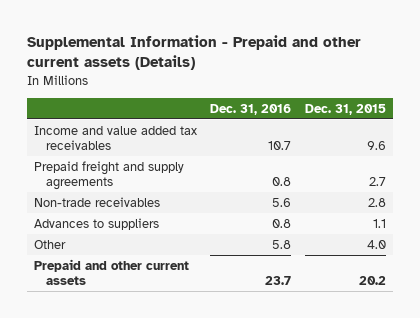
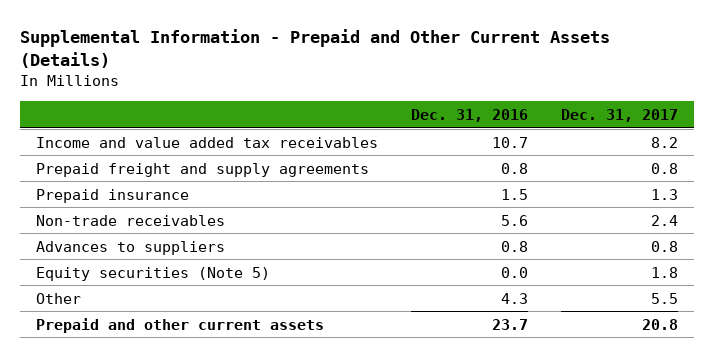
- Supplemental Information - Prepaid and other current assets (Details)
+ Supplemental Information - Prepaid and Other Current Assets (Details)
- | Dec. 31, 2016 | Dec. 31, 2015
+ | Dec. 31, 2016 | Dec. 31, 2017
+ Prepaid insurance | 1.5 | 1.3
- Other | 5.8 | 4.0
+ Equity securities (Note 5) | 0.0 | 1.8
+ Other | 4.3 | 5.5

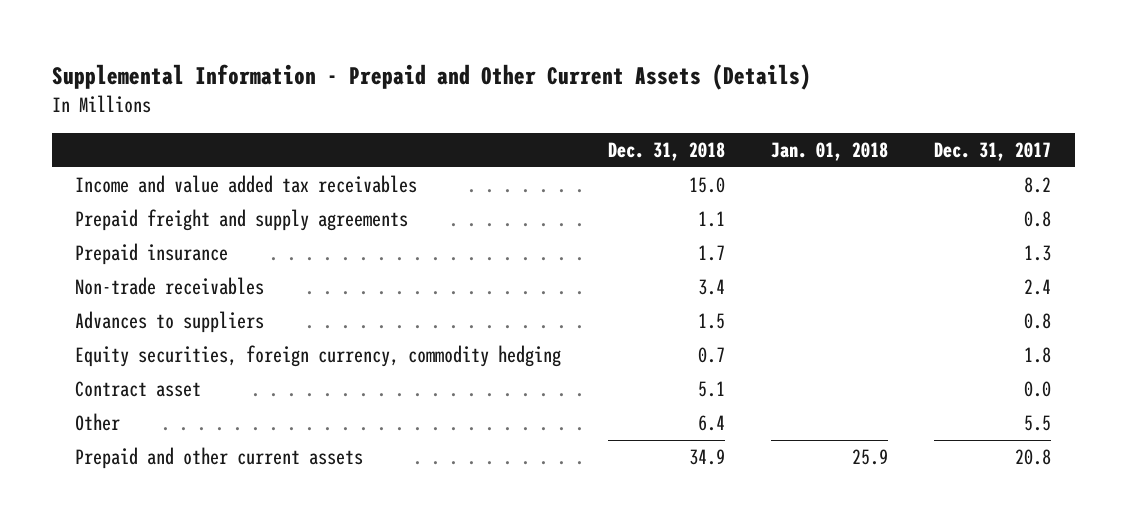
- | Dec. 31, 2016 | Dec. 31, 2017
+ | Dec. 31, 2018 | Jan. 01, 2018 | Dec. 31, 2017
- Equity securities (Note 5) | 0.0 | 1.8
+ Equity securities, foreign currency, commodity hedging | 0.7 | | 1.8
+ Contract asset | 5.1 | | 0.0

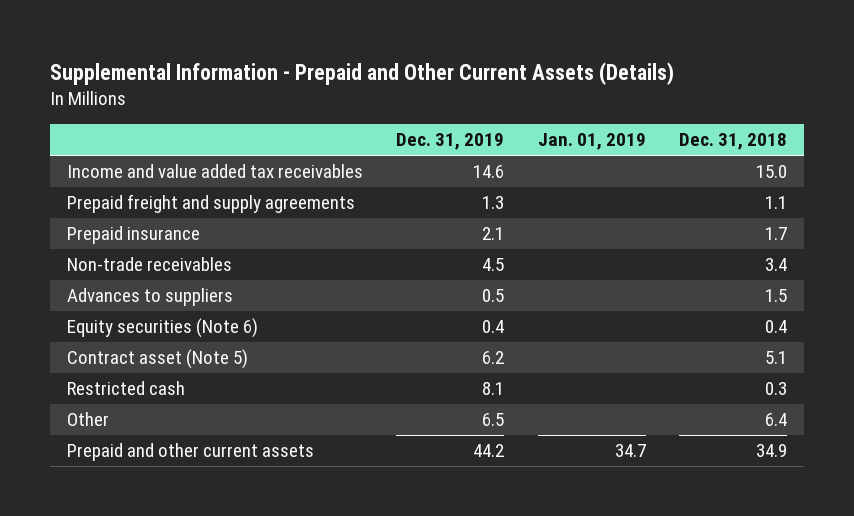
- | Dec. 31, 2018 | Jan. 01, 2018 | Dec. 31, 2017
+ | Dec. 31, 2019 | Jan. 01, 2019 | Dec. 31, 2018
- Equity securities, foreign currency, commodity hedging | 0.7 | | 1.8
- Contract asset | 5.1 | | 0.0
+ Equity securities (Note 6) | 0.4 | | 0.4
+ Contract asset (Note 5) | 6.2 | | 5.1
+ Restricted cash | 8.1 | | 0.3

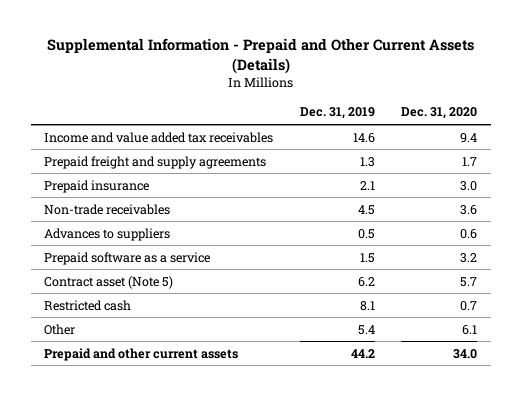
- | Dec. 31, 2019 | Jan. 01, 2019 | Dec. 31, 2018
+ | Dec. 31, 2019 | Dec. 31, 2020
- Equity securities (Note 6) | 0.4 | | 0.4
+ Prepaid software as a service | 1.5 | 3.2
- Other | 6.5 | | 6.4
+ Other | 5.4 | 6.1

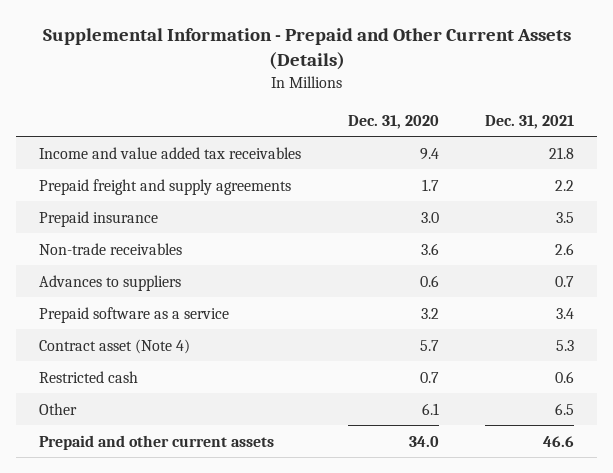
- | Dec. 31, 2019 | Dec. 31, 2020
+ | Dec. 31, 2020 | Dec. 31, 2021
- Contract asset (Note 5) | 6.2 | 5.7
+ Contract asset (Note 4) | 5.7 | 5.3

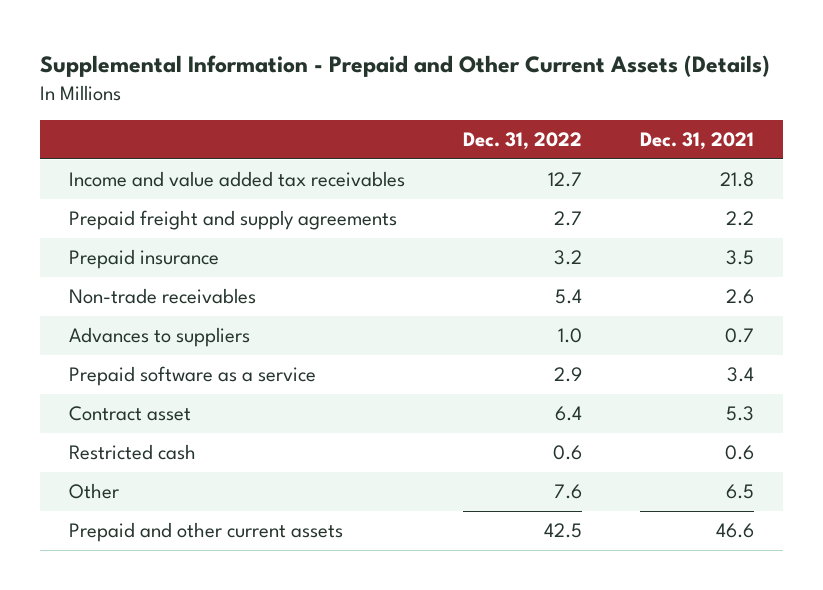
- | Dec. 31, 2020 | Dec. 31, 2021
+ | Dec. 31, 2022 | Dec. 31, 2021
- Contract asset (Note 4) | 5.7 | 5.3
+ Contract asset | 6.4 | 5.3

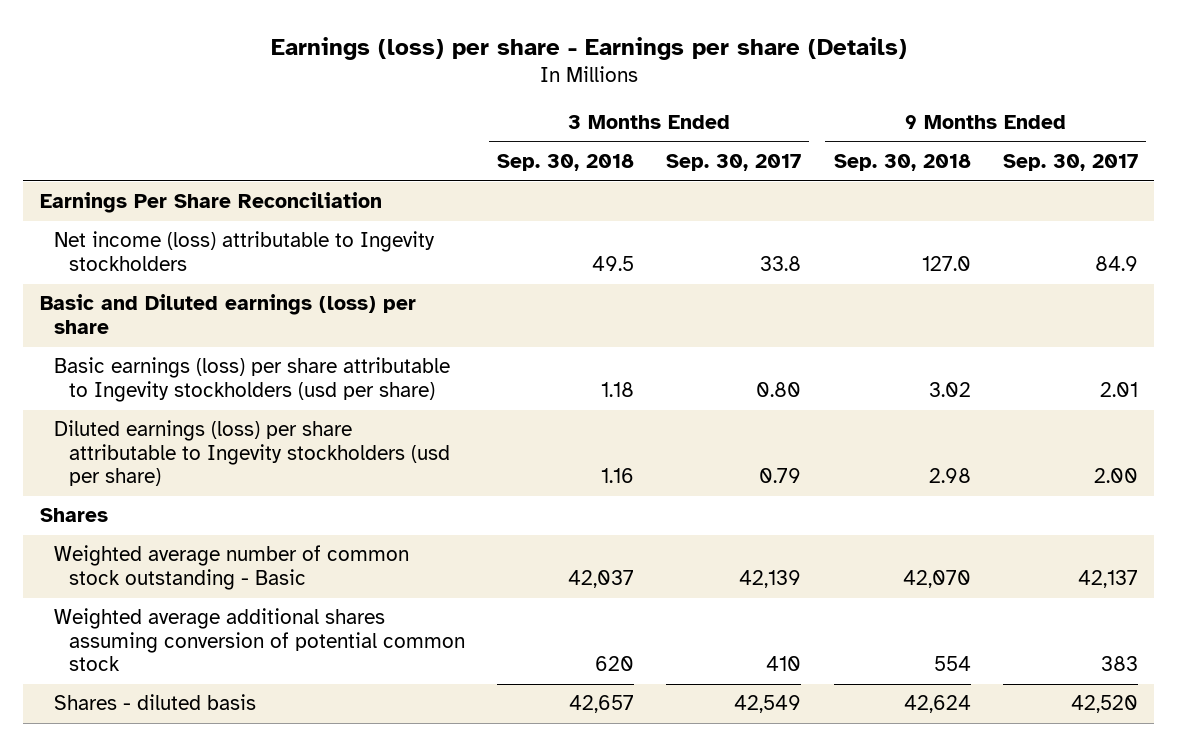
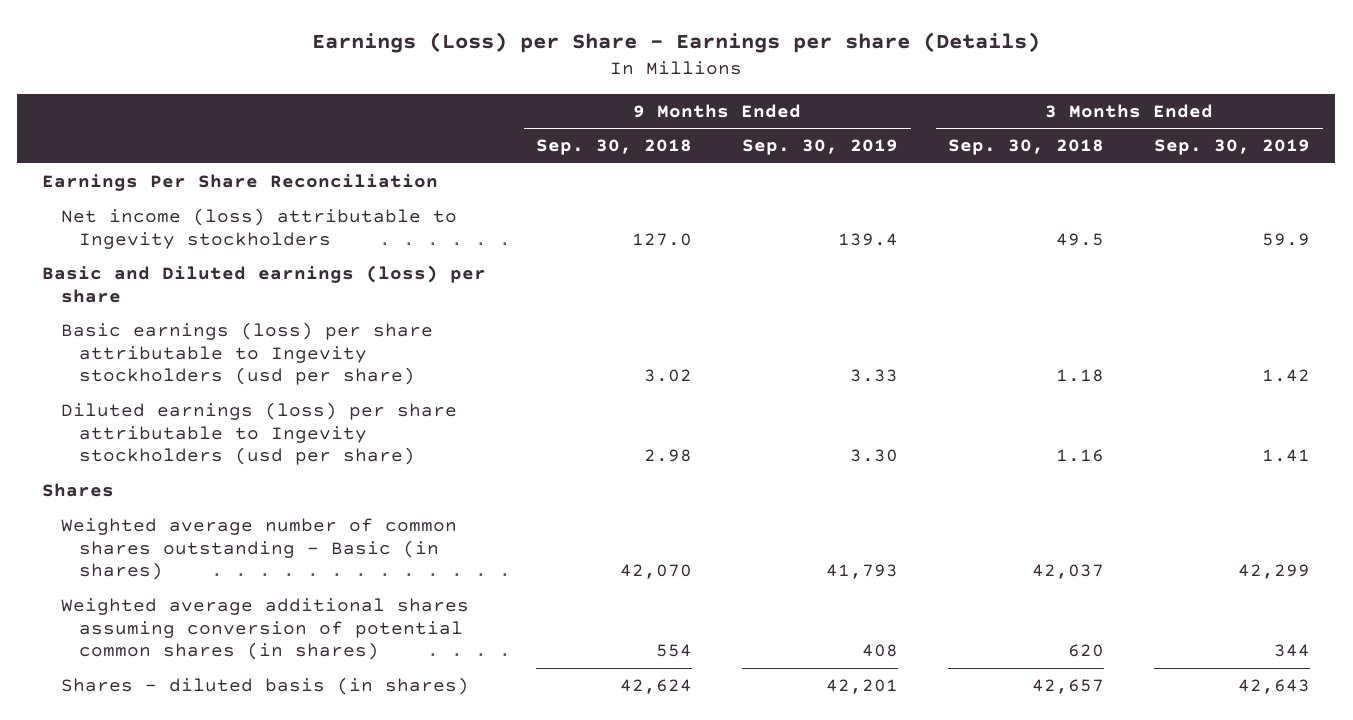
- Earnings (loss) per share - Earnings per share (Details)
+ Earnings (Loss) per Share - Earnings per share (Details)
- | 3 Months Ended Sep. 30, 2018 | 3 Months Ended Sep. 30, 2017 | 9 Months Ended Sep. 30, 2018 | 9 Months Ended Sep. 30, 2017
+ | 9 Months Ended Sep. 30, 2018 | 9 Months Ended Sep. 30, 2019 | 3 Months Ended Sep. 30, 2018 | 3 Months Ended Sep. 30, 2019
- Weighted average number of common stock outstanding - Basic | 42,037 | 42,139 | 42,070 | 42,137
- Weighted average additional shares assuming conversion of potential common stock | 620 | 410 | 554 | 383
- Shares - diluted basis | 42,657 | 42,549 | 42,624 | 42,520
+ Weighted average number of common shares outstanding - Basic (in shares) | 42,070 | 41,793 | 42,037 | 42,299
+ Weighted average additional shares assuming conversion of potential common shares (in shares) | 554 | 408 | 620 | 344
+ Shares - diluted basis (in shares) | 42,624 | 42,201 | 42,657 | 42,643

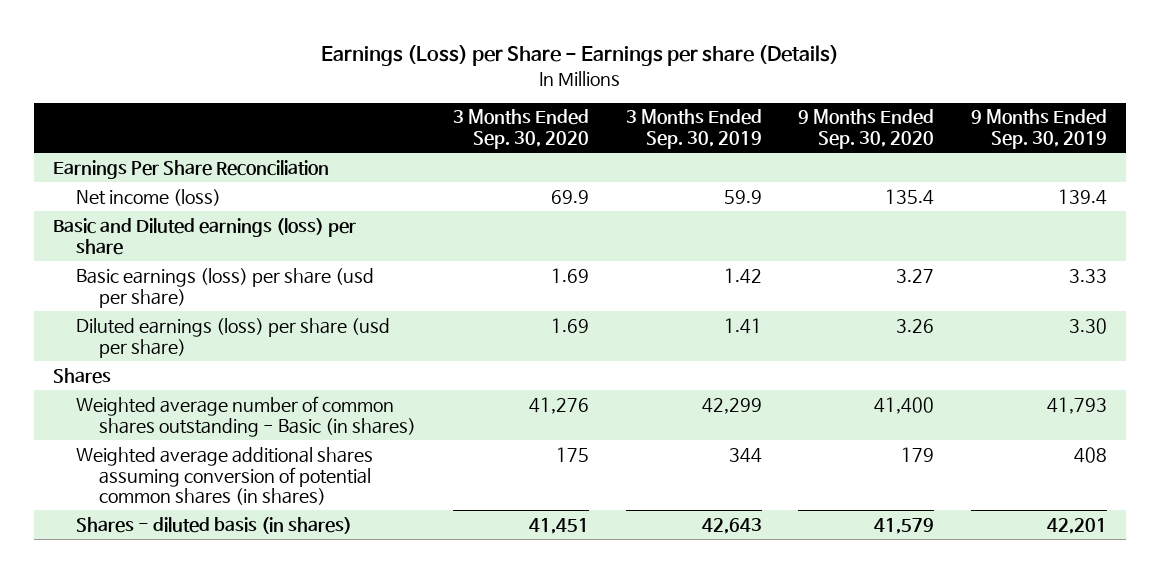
- | 9 Months Ended Sep. 30, 2018 | 9 Months Ended Sep. 30, 2019 | 3 Months Ended Sep. 30, 2018 | 3 Months Ended Sep. 30, 2019
+ | 3 Months Ended Sep. 30, 2020 | 3 Months Ended Sep. 30, 2019 | 9 Months Ended Sep. 30, 2020 | 9 Months Ended Sep. 30, 2019
- Net income (loss) attributable to Ingevity stockholders | 127.0 | 139.4 | 49.5 | 59.9
+ Net income (loss) | 69.9 | 59.9 | 135.4 | 139.4
- Basic earnings (loss) per share attributable to Ingevity stockholders (usd per share) | 3.02 | 3.33 | 1.18 | 1.42
- Diluted earnings (loss) per share attributable to Ingevity stockholders (usd per share) | 2.98 | 3.30 | 1.16 | 1.41
+ Basic earnings (loss) per share (usd per share) | 1.69 | 1.42 | 3.27 | 3.33
+ Diluted earnings (loss) per share (usd per share) | 1.69 | 1.41 | 3.26 | 3.30

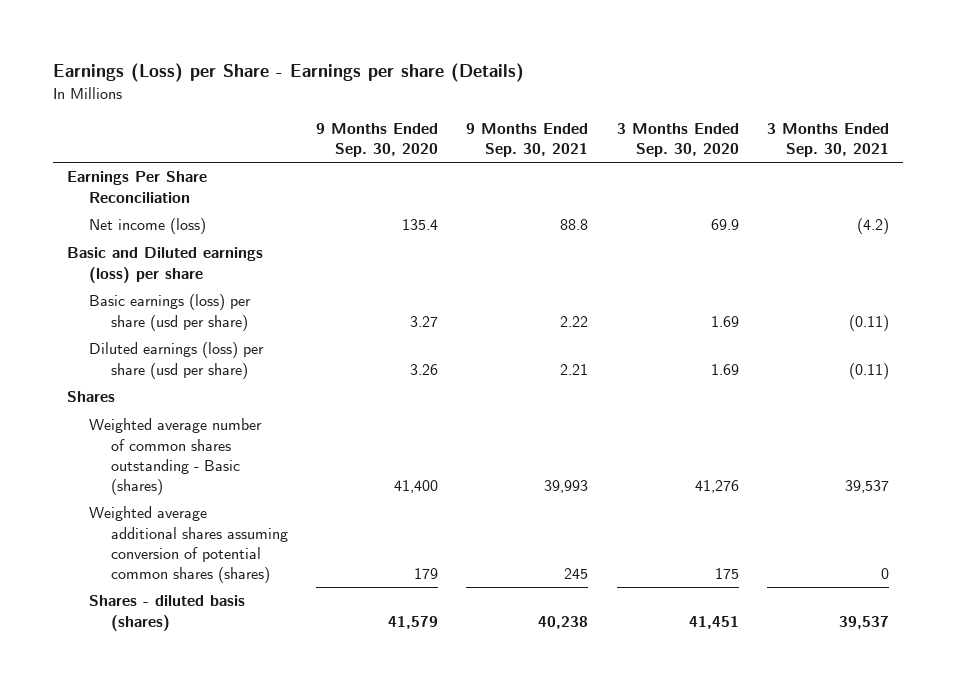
- | 3 Months Ended Sep. 30, 2020 | 3 Months Ended Sep. 30, 2019 | 9 Months Ended Sep. 30, 2020 | 9 Months Ended Sep. 30, 2019
+ | 9 Months Ended Sep. 30, 2020 | 9 Months Ended Sep. 30, 2021 | 3 Months Ended Sep. 30, 2020 | 3 Months Ended Sep. 30, 2021
- Weighted average number of common shares outstanding - Basic (in shares) | 41,276 | 42,299 | 41,400 | 41,793
- Weighted average additional shares assuming conversion of potential common shares (in shares) | 175 | 344 | 179 | 408
- Shares - diluted basis (in shares) | 41,451 | 42,643 | 41,579 | 42,201
+ Weighted average number of common shares outstanding - Basic (shares) | 41,400 | 39,993 | 41,276 | 39,537
+ Weighted average additional shares assuming conversion of potential common shares (shares) | 179 | 245 | 175 | 0
+ Shares - diluted basis (shares) | 41,579 | 40,238 | 41,451 | 39,537

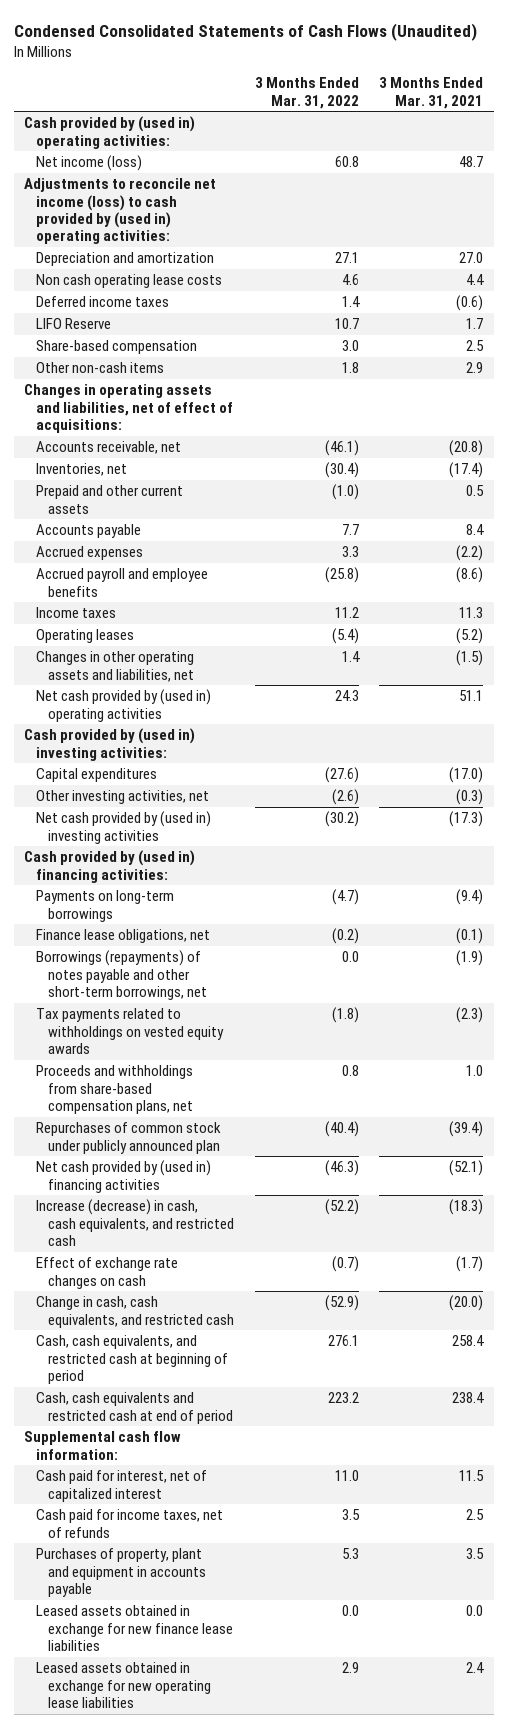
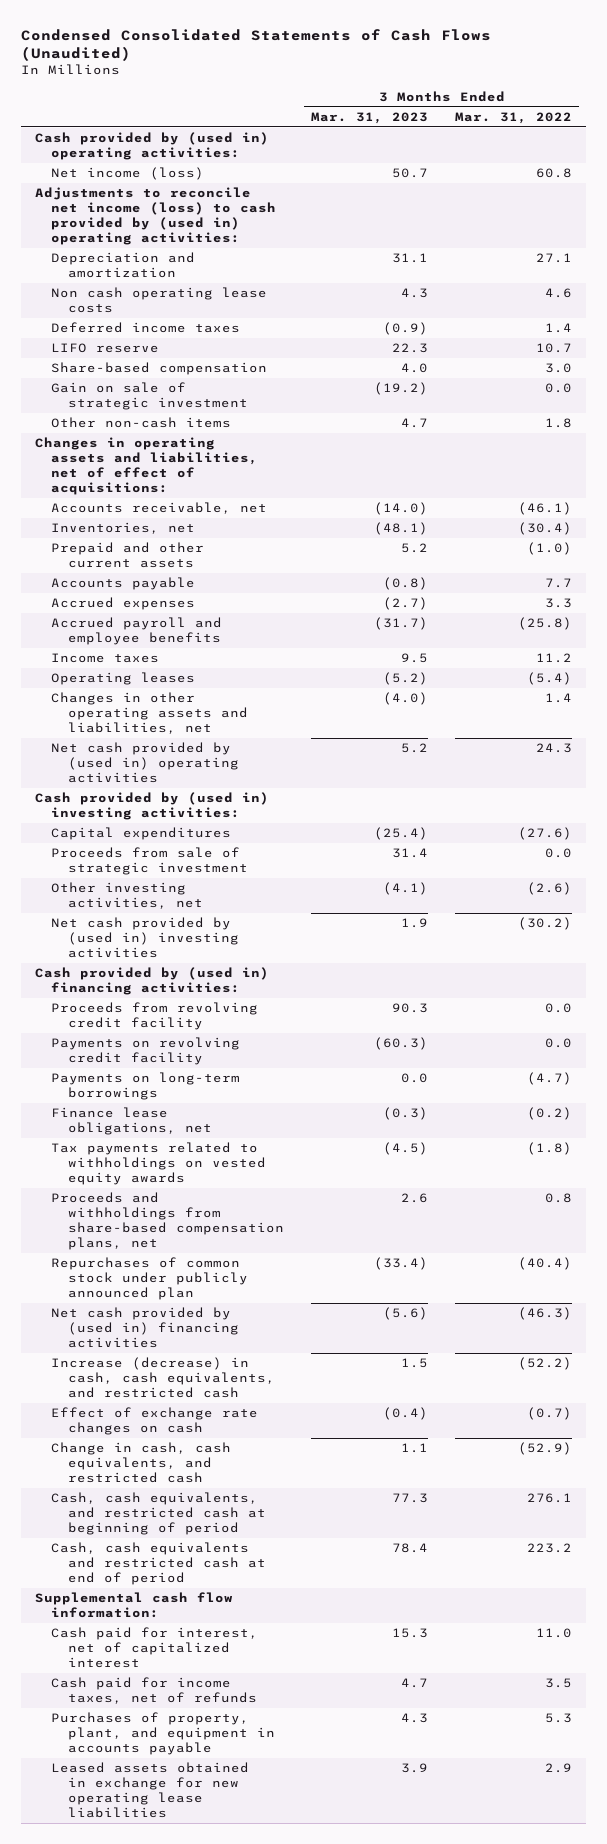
- | 3 Months Ended Mar. 31, 2022 | 3 Months Ended Mar. 31, 2021
+ | 3 Months Ended Mar. 31, 2023 | 3 Months Ended Mar. 31, 2022
- LIFO Reserve | 10.7 | 1.7
+ LIFO reserve | 22.3 | 10.7
+ Gain on sale of strategic investment | (19.2) | 0.0
+ Proceeds from sale of strategic investment | 31.4 | 0.0
+ Proceeds from revolving credit facility | 90.3 | 0.0
+ Payments on revolving credit facility | (60.3) | 0.0
- Borrowings (repayments) of notes payable and other short-term borrowings, net | 0.0 | (1.9)
- Purchases of property, plant and equipment in accounts payable | 5.3 | 3.5
- Leased assets obtained in exchange for new finance lease liabilities | 0.0 | 0.0
+ Purchases of property, plant, and equipment in accounts payable | 4.3 | 5.3

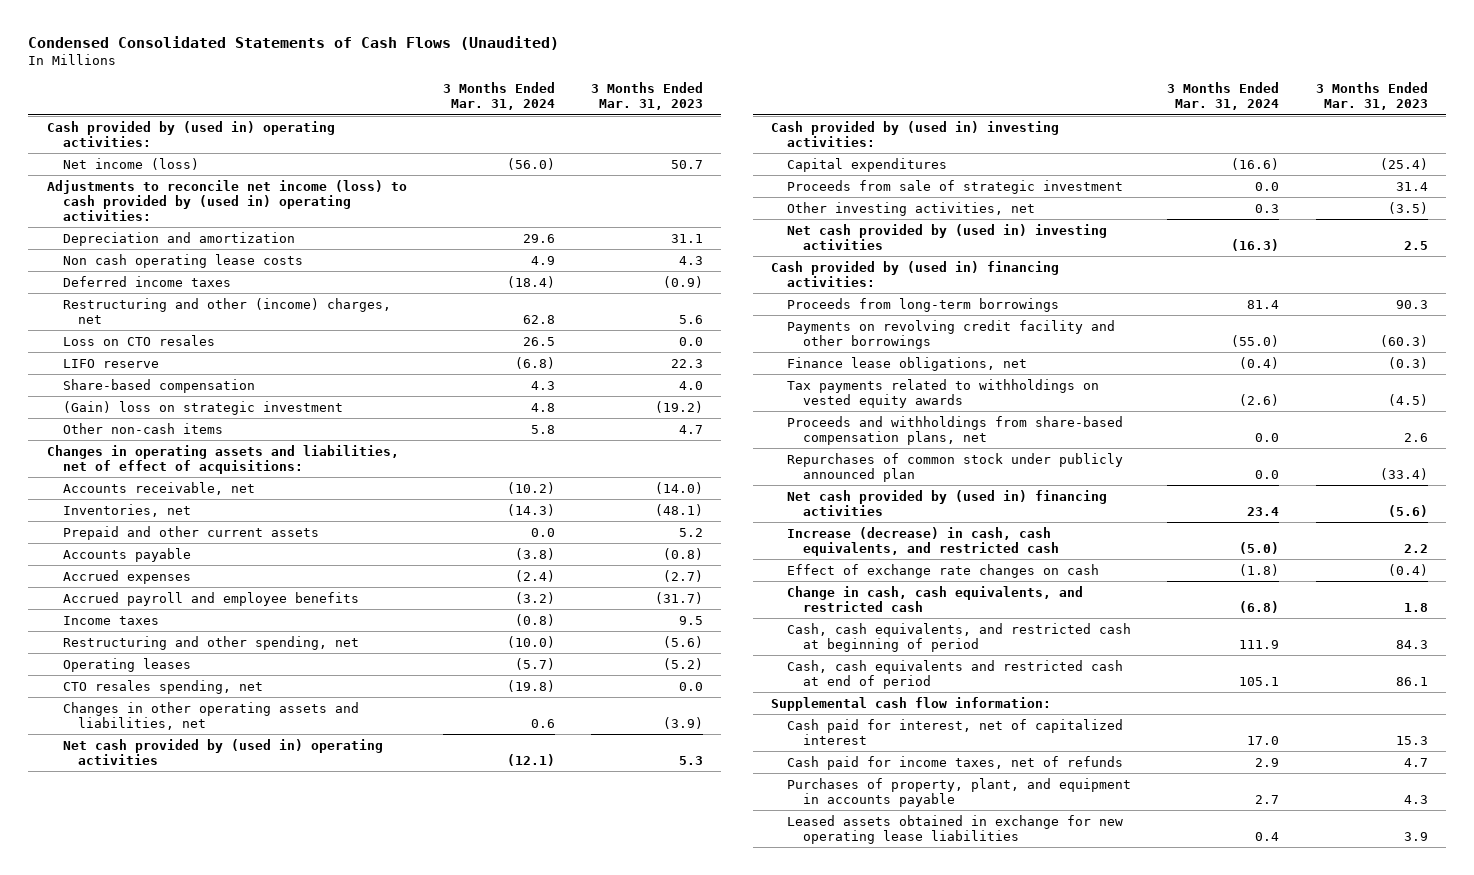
- | 3 Months Ended Mar. 31, 2023 | 3 Months Ended Mar. 31, 2022
+ | 3 Months Ended Mar. 31, 2024 | 3 Months Ended Mar. 31, 2023
+ Restructuring and other (income) charges, net | 62.8 | 5.6
+ Loss on CTO resales | 26.5 | 0.0
- Gain on sale of strategic investment | (19.2) | 0.0
+ (Gain) loss on strategic investment | 4.8 | (19.2)
+ Restructuring and other spending, net | (10.0) | (5.6)
- Changes in other operating assets and liabilities, net | (4.0) | 1.4
- Net cash provided by (used in) operating activities | 5.2 | 24.3
+ CTO resales spending, net | (19.8) | 0.0
+ Changes in other operating assets and liabilities, net | 0.6 | (3.9)
+ Net cash provided by (used in) operating activities | (12.1) | 5.3
- Other investing activities, net | (4.1) | (2.6)
- Net cash provided by (used in) investing activities | 1.9 | (30.2)
+ Other investing activities, net | 0.3 | (3.5)
+ Net cash provided by (used in) investing activities | (16.3) | 2.5
- Proceeds from revolving credit facility | 90.3 | 0.0
- Payments on revolving credit facility | (60.3) | 0.0
- Payments on long-term borrowings | 0.0 | (4.7)
+ Proceeds from long-term borrowings | 81.4 | 90.3
+ Payments on revolving credit facility and other borrowings | (55.0) | (60.3)
- Increase (decrease) in cash, cash equivalents, and restricted cash | 1.5 | (52.2)
+ Increase (decrease) in cash, cash equivalents, and restricted cash | (5.0) | 2.2
- Change in cash, cash equivalents, and restricted cash | 1.1 | (52.9)
- Cash, cash equivalents, and restricted cash at beginning of period | 77.3 | 276.1
- Cash, cash equivalents and restricted cash at end of period | 78.4 | 223.2
+ Change in cash, cash equivalents, and restricted cash | (6.8) | 1.8
+ Cash, cash equivalents, and restricted cash at beginning of period | 111.9 | 84.3
+ Cash, cash equivalents and restricted cash at end of period | 105.1 | 86.1

